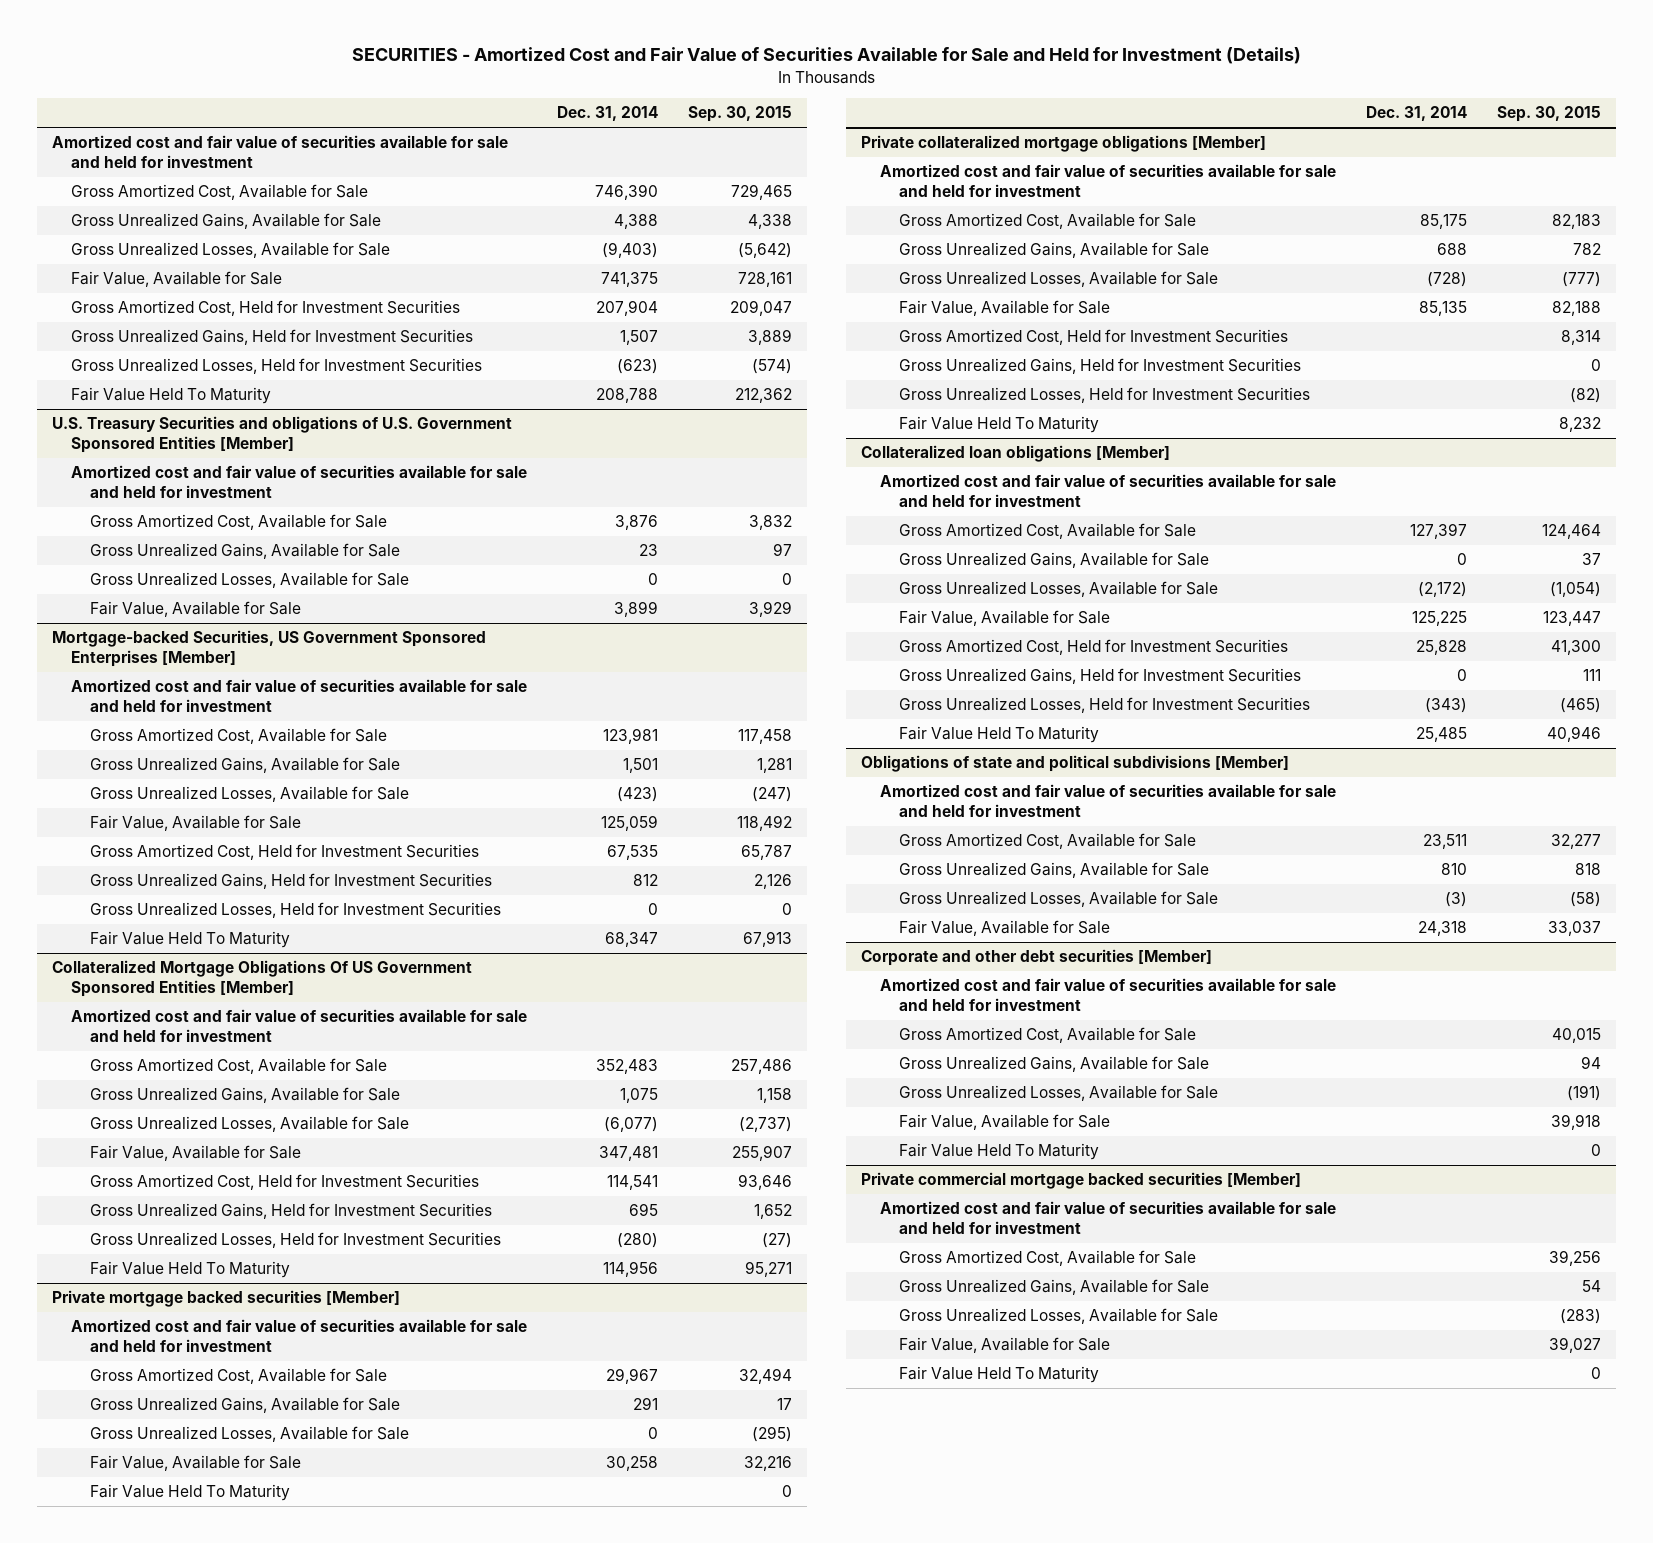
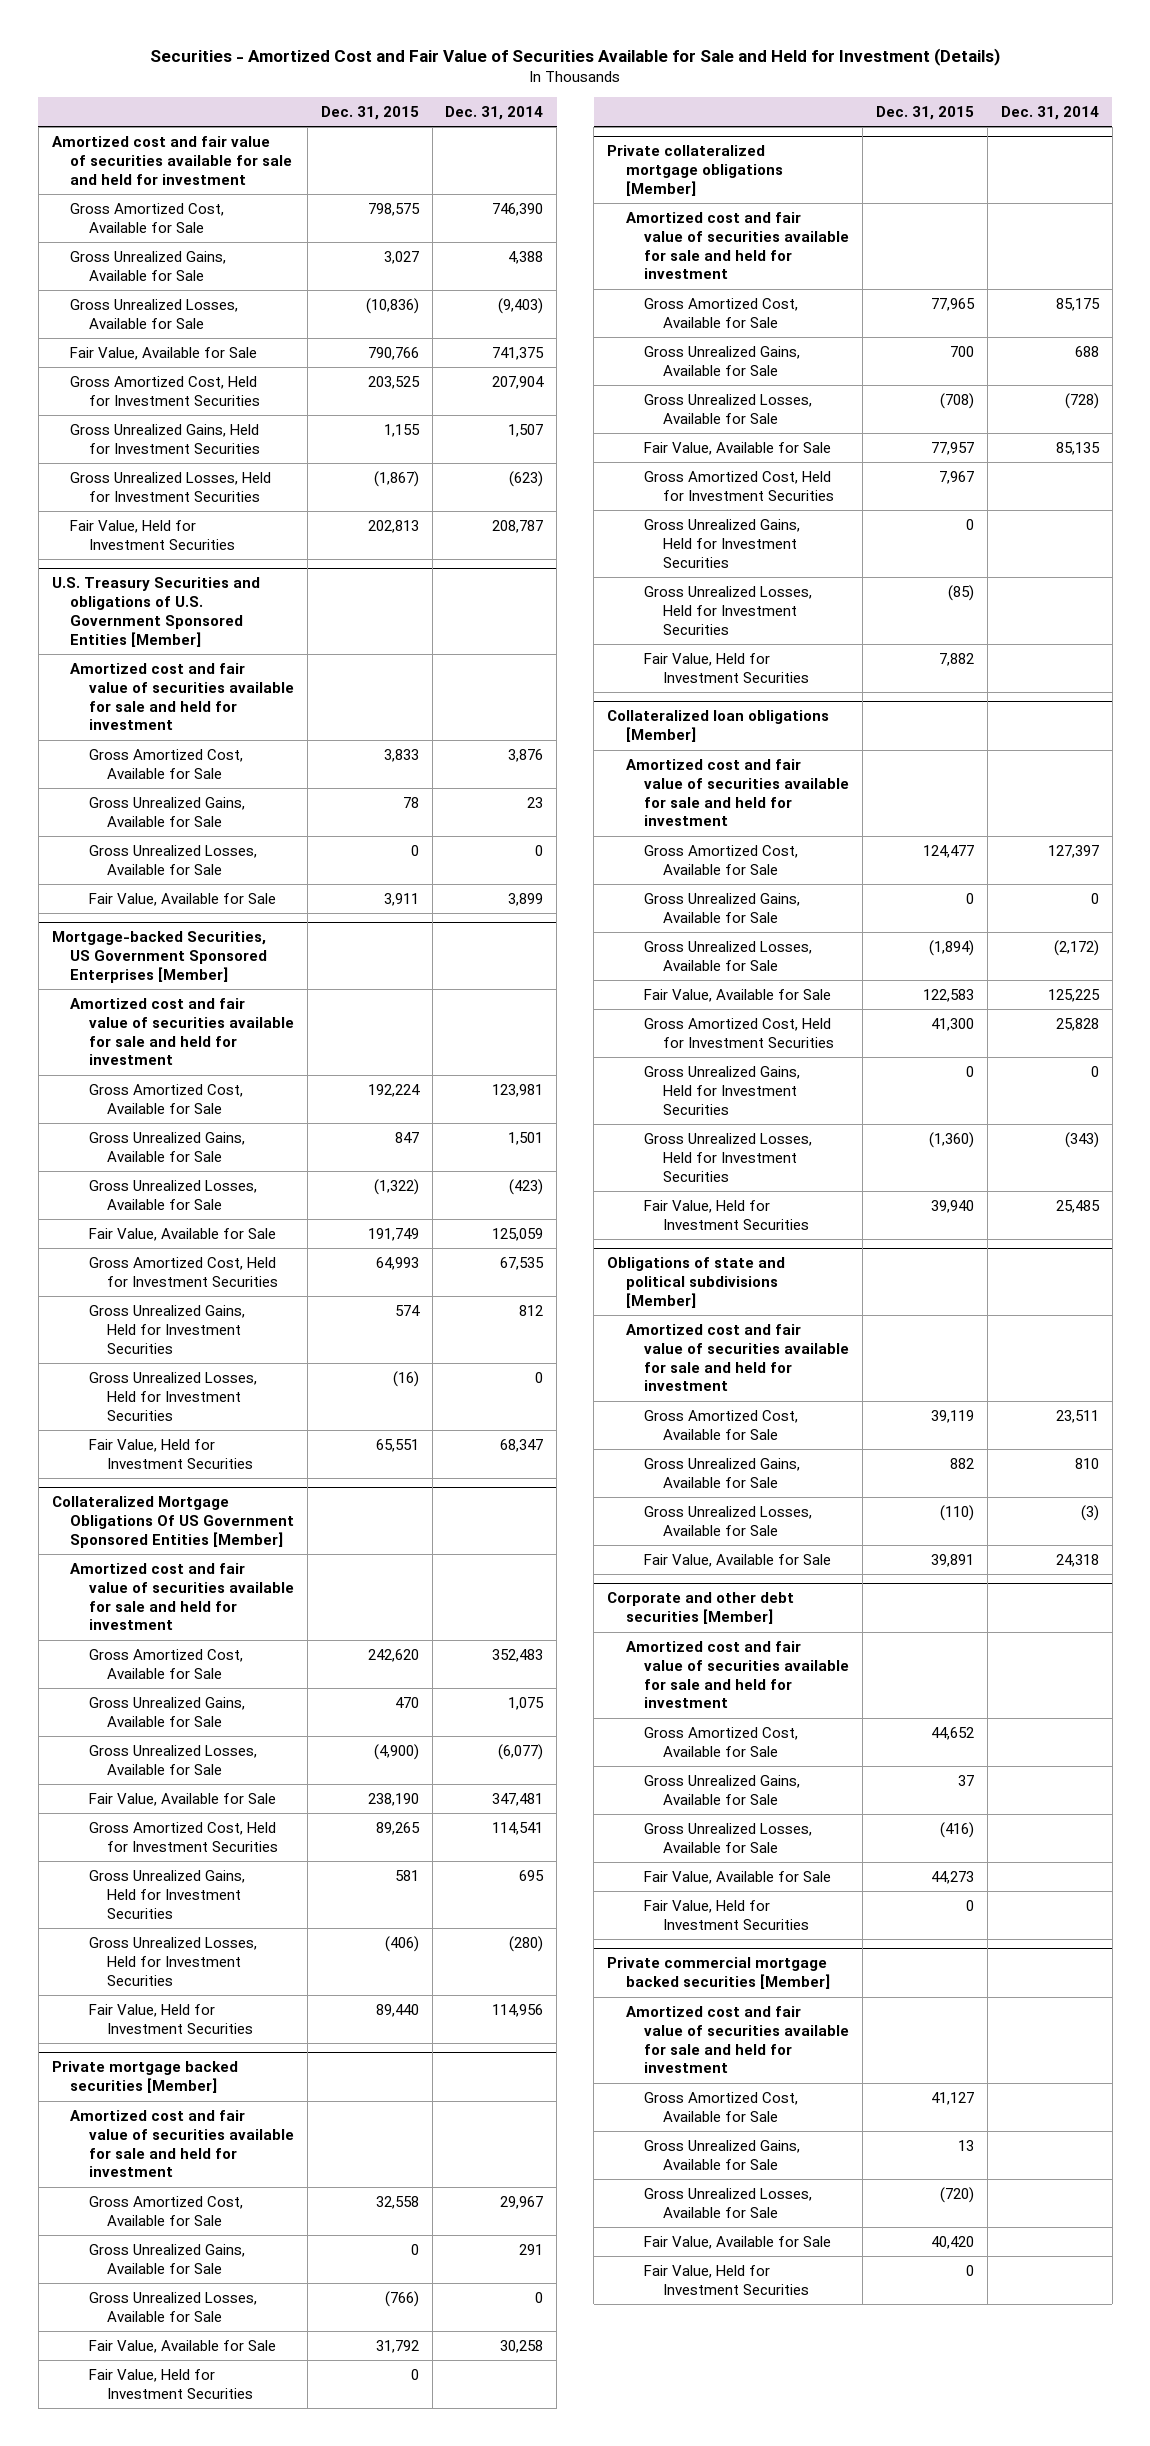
- SECURITIES - Amortized Cost and Fair Value of Securities Available for Sale and Held for Investment (Details)
+ Securities - Amortized Cost and Fair Value of Securities Available for Sale and Held for Investment (Details)
- | Dec. 31, 2014 | Sep. 30, 2015
+ | Dec. 31, 2015 | Dec. 31, 2014
- Fair Value Held To Maturity | 208,788 | 212,362
+ Fair Value, Held for Investment Securities | 202,813 | 208,787
@ Mortgage-backed Securities, US Government Sponsored Enterprises [Member]
- Fair Value Held To Maturity | 68,347 | 67,913
+ Fair Value, Held for Investment Securities | 65,551 | 68,347
@ Collateralized Mortgage Obligations Of US Government Sponsored Entities [Member]
- Fair Value Held To Maturity | 114,956 | 95,271
+ Fair Value, Held for Investment Securities | 89,440 | 114,956
@ Private mortgage backed securities [Member]
- Fair Value Held To Maturity | | 0
+ Fair Value, Held for Investment Securities | 0 |
@ Private collateralized mortgage obligations [Member]
- Fair Value Held To Maturity | | 8,232
+ Fair Value, Held for Investment Securities | 7,882 |
@ Collateralized loan obligations [Member]
- Fair Value Held To Maturity | 25,485 | 40,946
+ Fair Value, Held for Investment Securities | 39,940 | 25,485
@ Corporate and other debt securities [Member]
- Fair Value Held To Maturity | | 0
+ Fair Value, Held for Investment Securities | 0 |
@ Private commercial mortgage backed securities [Member]
- Fair Value Held To Maturity | | 0
+ Fair Value, Held for Investment Securities | 0 |

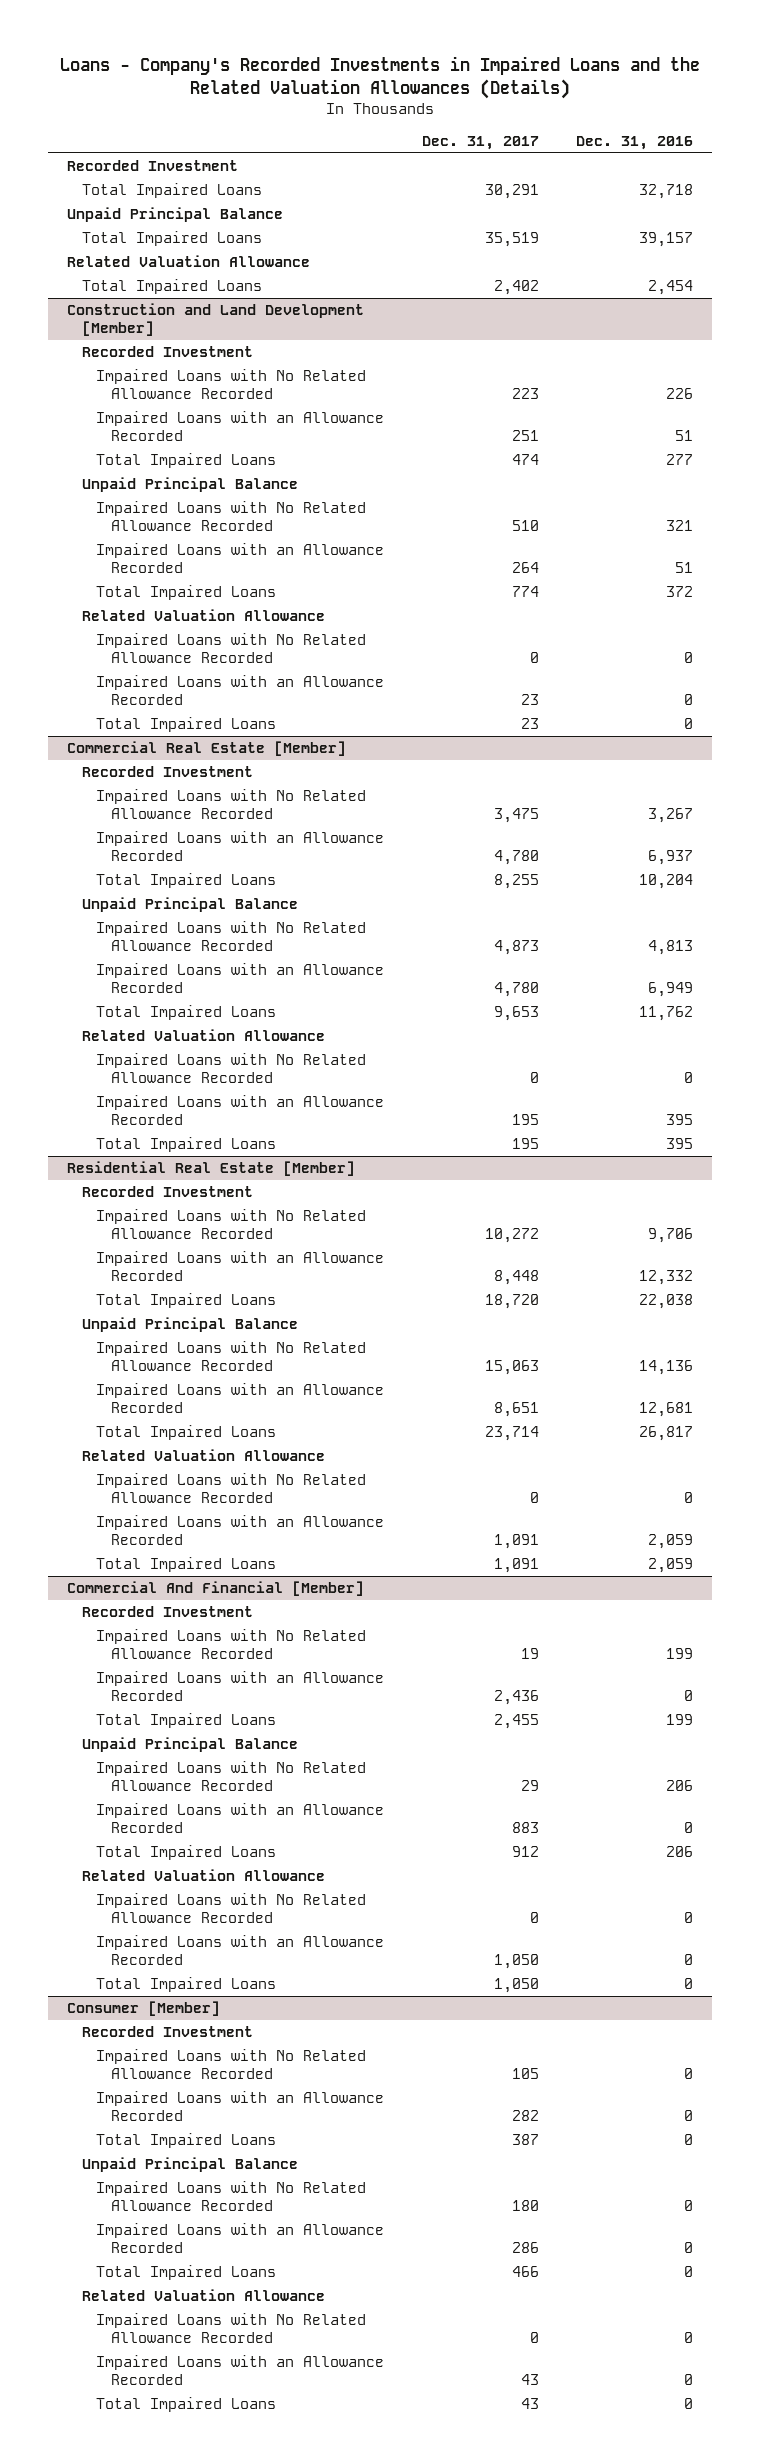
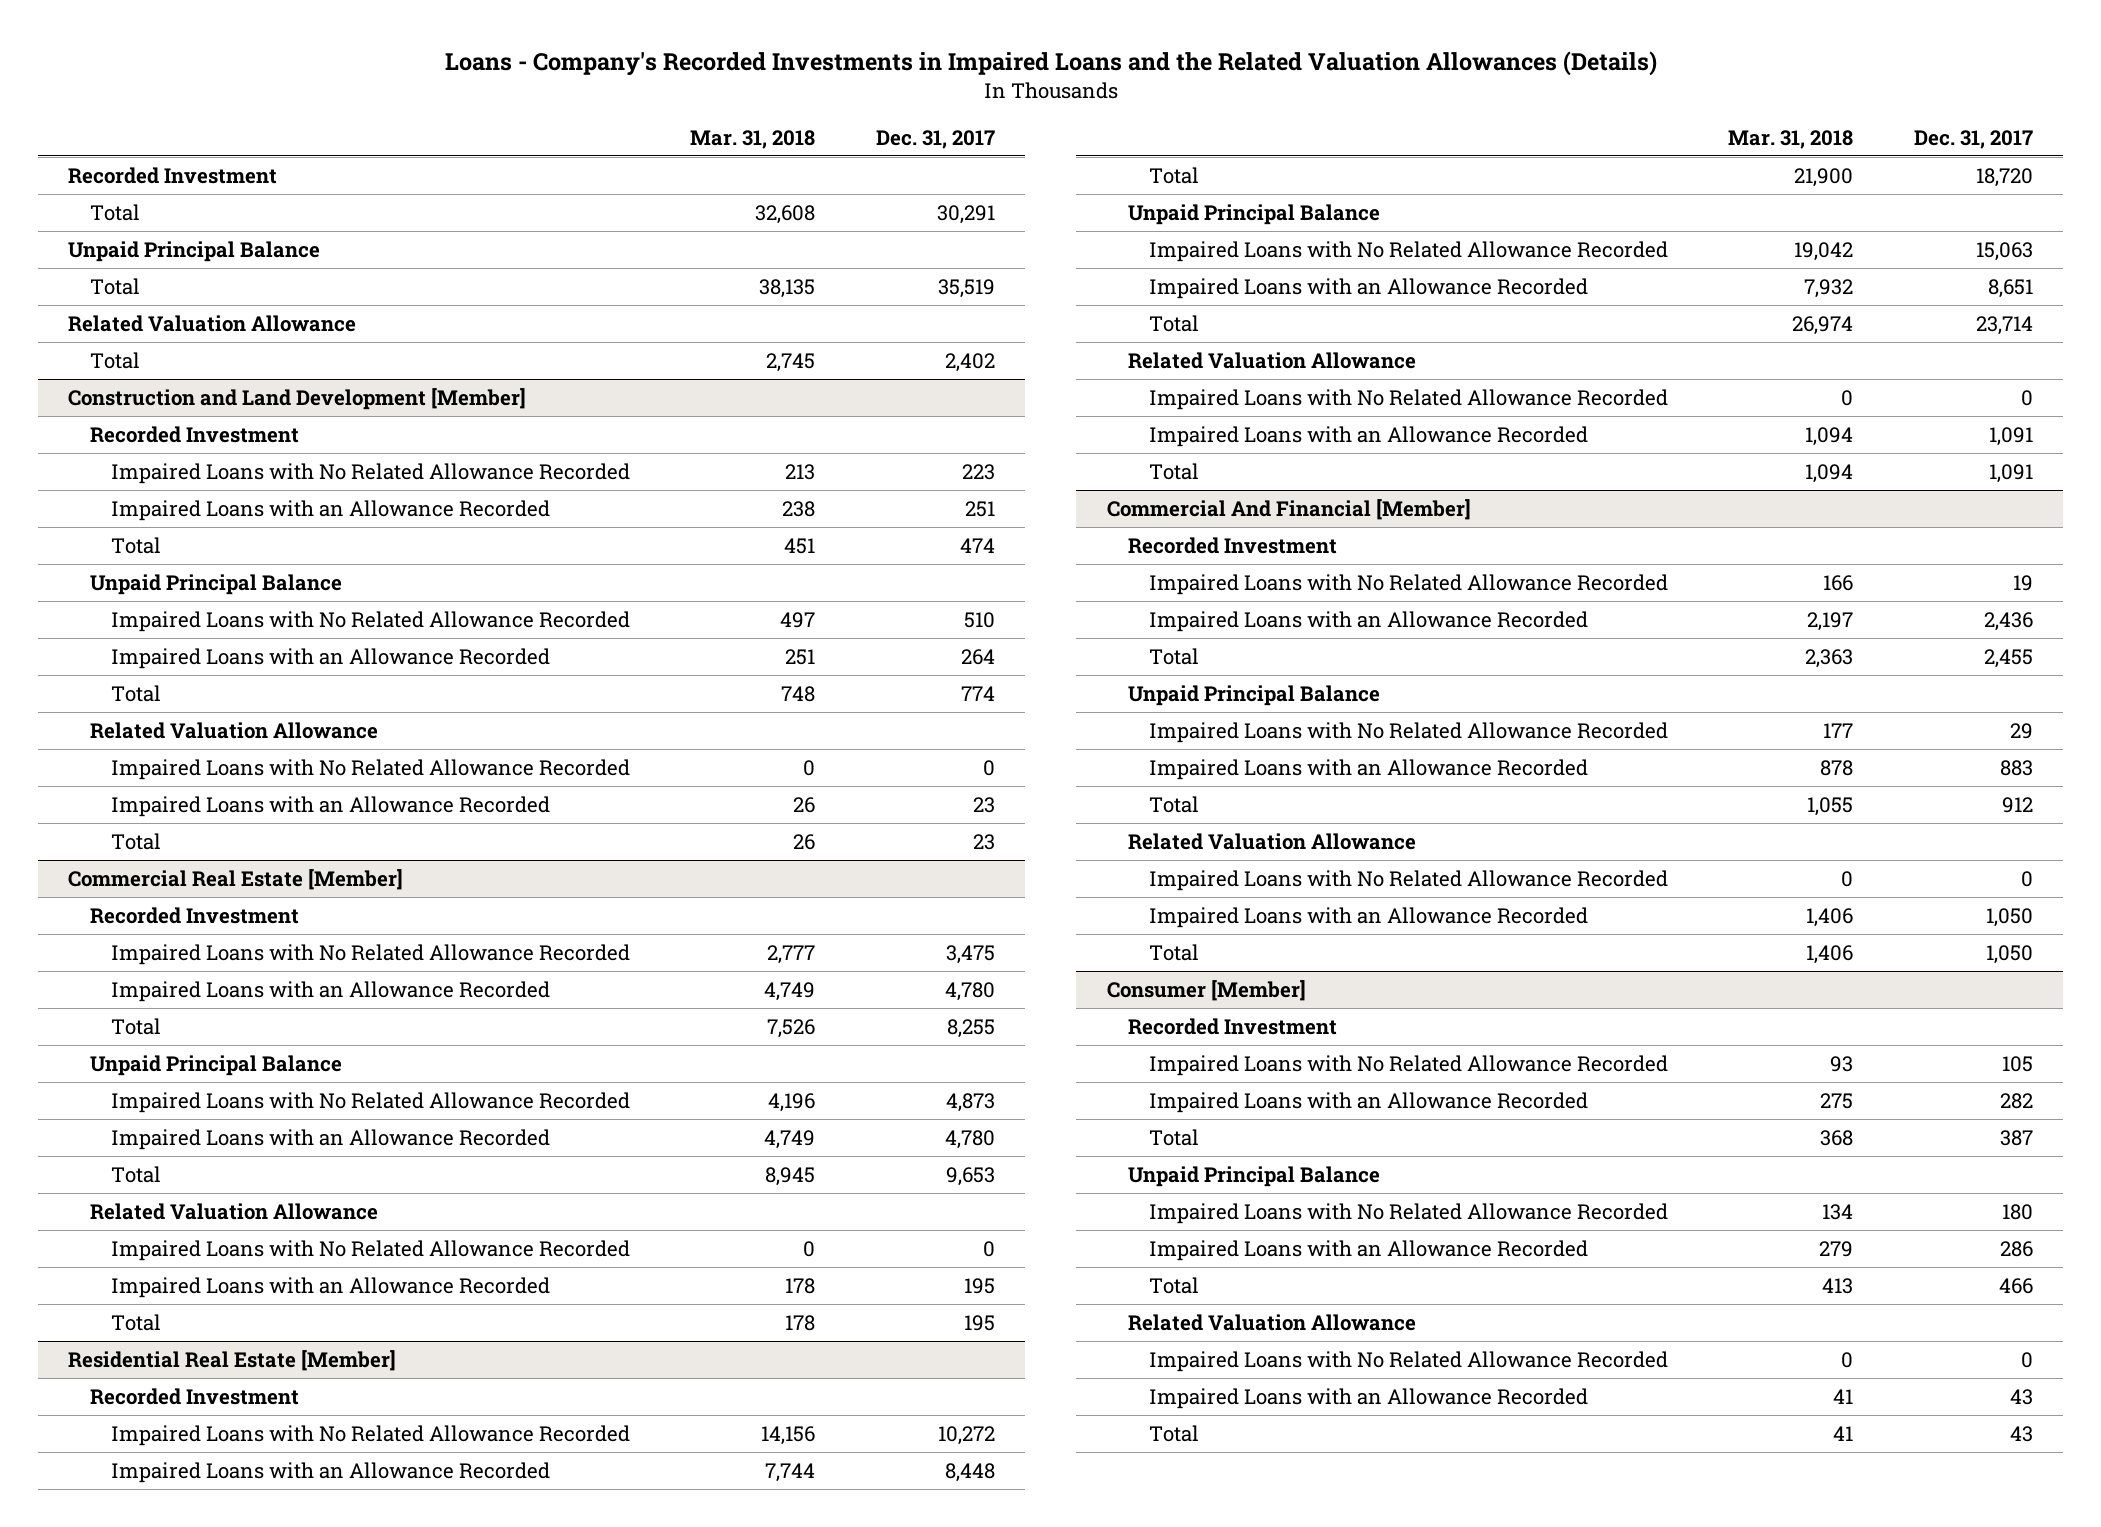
- | Dec. 31, 2017 | Dec. 31, 2016
+ | Mar. 31, 2018 | Dec. 31, 2017
- Total Impaired Loans | 30,291 | 32,718
+ Total | 32,608 | 30,291
- Total Impaired Loans | 35,519 | 39,157
+ Total | 38,135 | 35,519
- Total Impaired Loans | 2,402 | 2,454
+ Total | 2,745 | 2,402
@ Construction and Land Development [Member]
- Total Impaired Loans | 474 | 277
+ Total | 451 | 474
- Total Impaired Loans | 774 | 372
+ Total | 748 | 774
- Total Impaired Loans | 23 | 0
+ Total | 26 | 23
@ Commercial Real Estate [Member]
- Total Impaired Loans | 8,255 | 10,204
+ Total | 7,526 | 8,255
- Total Impaired Loans | 9,653 | 11,762
+ Total | 8,945 | 9,653
- Total Impaired Loans | 195 | 395
+ Total | 178 | 195
@ Residential Real Estate [Member]
- Total Impaired Loans | 18,720 | 22,038
+ Total | 21,900 | 18,720
- Total Impaired Loans | 23,714 | 26,817
+ Total | 26,974 | 23,714
- Total Impaired Loans | 1,091 | 2,059
+ Total | 1,094 | 1,091
@ Commercial And Financial [Member]
- Total Impaired Loans | 2,455 | 199
+ Total | 2,363 | 2,455
- Total Impaired Loans | 912 | 206
+ Total | 1,055 | 912
- Total Impaired Loans | 1,050 | 0
+ Total | 1,406 | 1,050
@ Consumer [Member]
- Total Impaired Loans | 387 | 0
+ Total | 368 | 387
- Total Impaired Loans | 466 | 0
+ Total | 413 | 466
- Total Impaired Loans | 43 | 0
+ Total | 41 | 43

